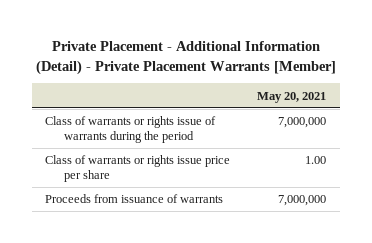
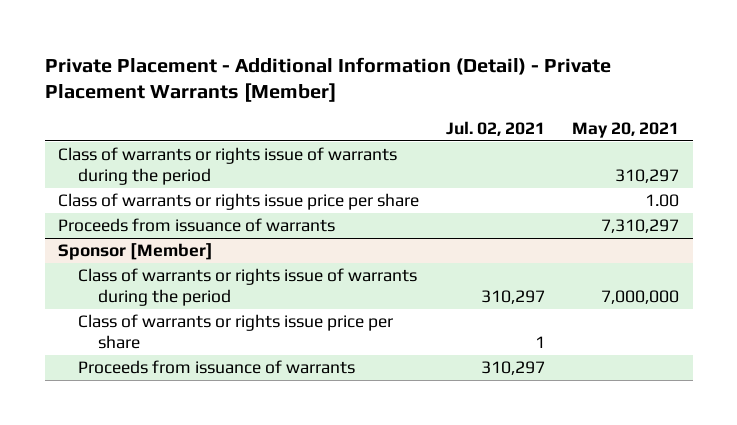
- | May 20, 2021
+ | Jul. 02, 2021 | May 20, 2021
- Class of warrants or rights issue of warrants during the period | 7,000,000
+ Class of warrants or rights issue of warrants during the period | | 310,297
- Proceeds from issuance of warrants | 7,000,000
+ Proceeds from issuance of warrants | | 7,310,297
+ Sponsor [Member]
+ Class of warrants or rights issue of warrants during the period | 310,297 | 7,000,000
+ Class of warrants or rights issue price per share | 1 |
+ Proceeds from issuance of warrants | 310,297 |

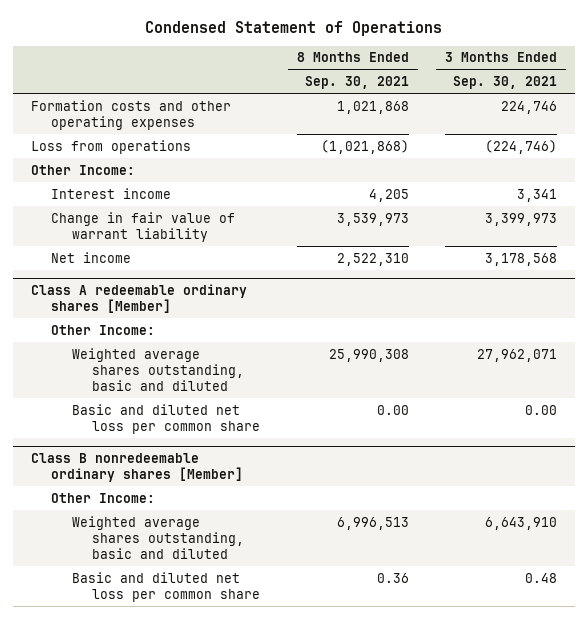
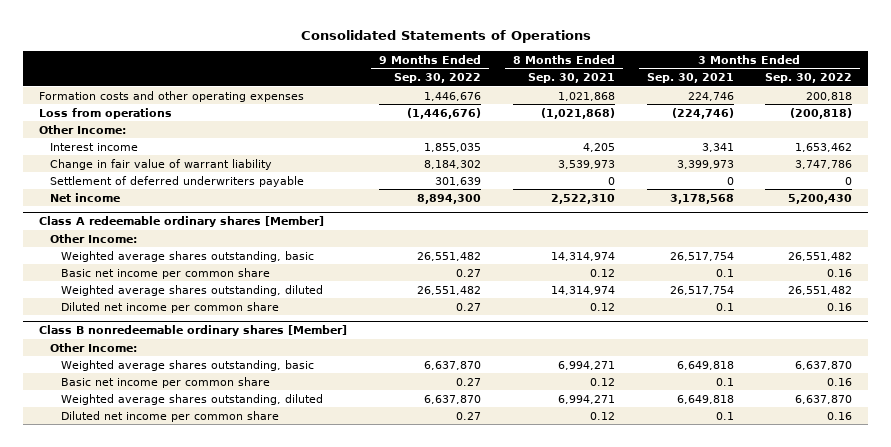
- Condensed Statement of Operations
+ Consolidated Statements of Operations
- | 8 Months Ended Sep. 30, 2021 | 3 Months Ended Sep. 30, 2021
+ | 9 Months Ended Sep. 30, 2022 | 8 Months Ended Sep. 30, 2021 | 3 Months Ended Sep. 30, 2021 | 3 Months Ended Sep. 30, 2022
+ Settlement of deferred underwriters payable | 301,639 | 0 | 0 | 0
@ Class A redeemable ordinary shares [Member]
- Weighted average shares outstanding, basic and diluted | 25,990,308 | 27,962,071
- Basic and diluted net loss per common share | 0.00 | 0.00
+ Weighted average shares outstanding, basic | 26,551,482 | 14,314,974 | 26,517,754 | 26,551,482
+ Basic net income per common share | 0.27 | 0.12 | 0.1 | 0.16
+ Weighted average shares outstanding, diluted | 26,551,482 | 14,314,974 | 26,517,754 | 26,551,482
+ Diluted net income per common share | 0.27 | 0.12 | 0.1 | 0.16
@ Class B nonredeemable ordinary shares [Member]
- Weighted average shares outstanding, basic and diluted | 6,996,513 | 6,643,910
- Basic and diluted net loss per common share | 0.36 | 0.48
+ Weighted average shares outstanding, basic | 6,637,870 | 6,994,271 | 6,649,818 | 6,637,870
+ Basic net income per common share | 0.27 | 0.12 | 0.1 | 0.16
+ Weighted average shares outstanding, diluted | 6,637,870 | 6,994,271 | 6,649,818 | 6,637,870
+ Diluted net income per common share | 0.27 | 0.12 | 0.1 | 0.16

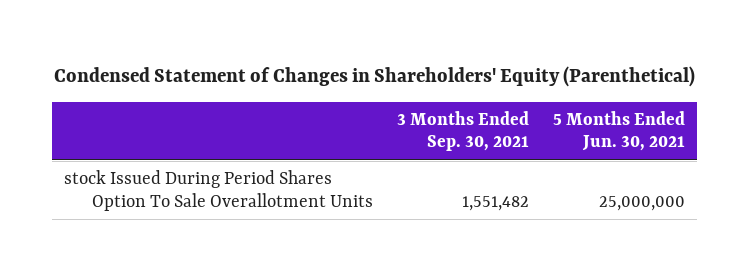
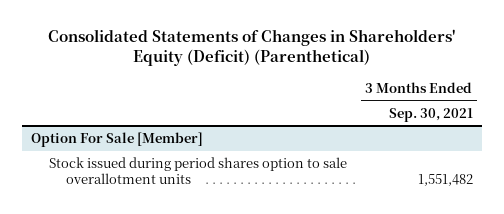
- Condensed Statement of Changes in Shareholders' Equity (Parenthetical)
+ Consolidated Statements of Changes in Shareholders' Equity (Deficit) (Parenthetical)
- | 3 Months Ended Sep. 30, 2021 | 5 Months Ended Jun. 30, 2021
+ | 3 Months Ended Sep. 30, 2021
- stock Issued During Period Shares Option To Sale Overallotment Units | 1,551,482 | 25,000,000
+ Option For Sale [Member]
+ Stock issued during period shares option to sale overallotment units | 1,551,482

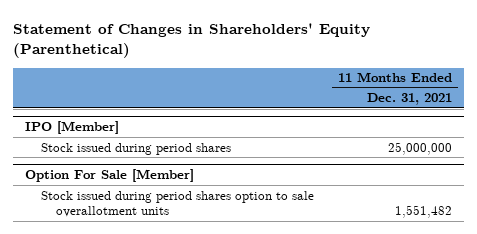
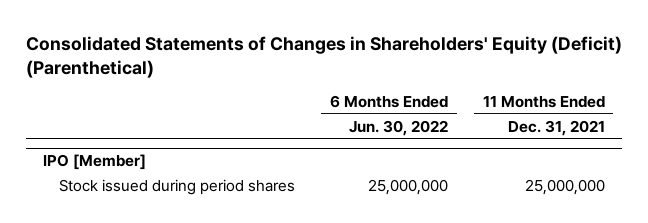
- Statement of Changes in Shareholders' Equity (Parenthetical)
+ Consolidated Statements of Changes in Shareholders' Equity (Deficit) (Parenthetical)
- | 11 Months Ended Dec. 31, 2021
+ | 6 Months Ended Jun. 30, 2022 | 11 Months Ended Dec. 31, 2021
- Option For Sale [Member]
- Stock issued during period shares option to sale overallotment units | 1,551,482

